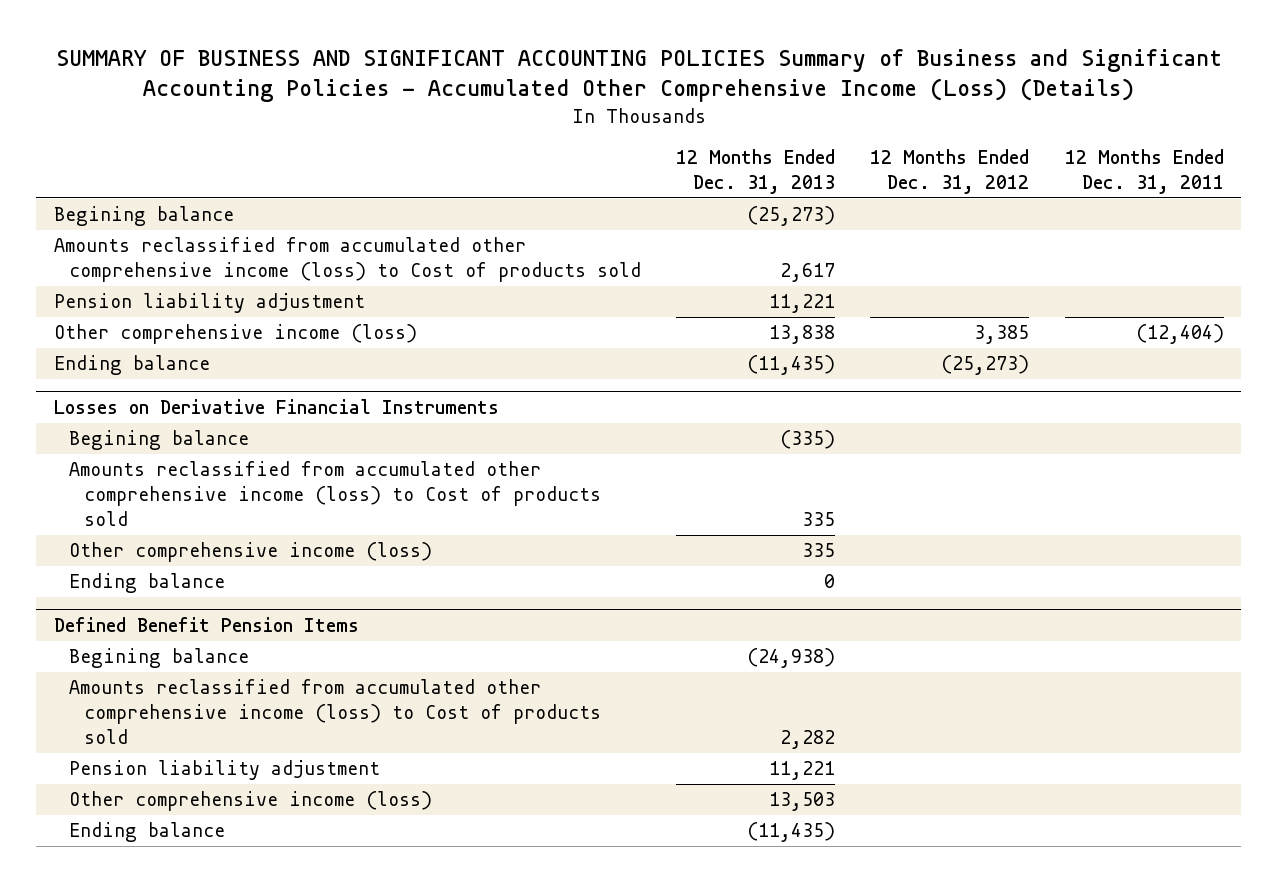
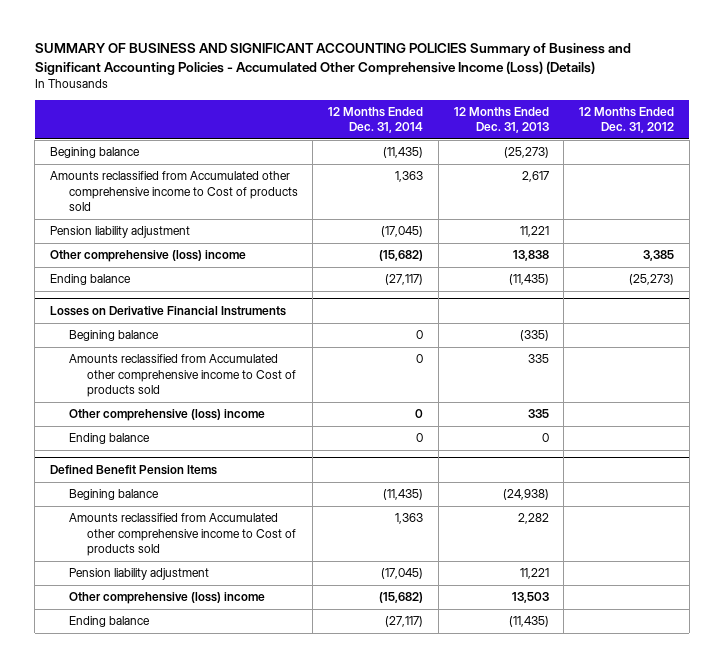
- | 12 Months Ended Dec. 31, 2013 | 12 Months Ended Dec. 31, 2012 | 12 Months Ended Dec. 31, 2011
+ | 12 Months Ended Dec. 31, 2014 | 12 Months Ended Dec. 31, 2013 | 12 Months Ended Dec. 31, 2012
- Amounts reclassified from accumulated other comprehensive income (loss) to Cost of products sold | 2,617 | |
+ Amounts reclassified from Accumulated other comprehensive income to Cost of products sold | 1,363 | 2,617 |
- Other comprehensive income (loss) | 13,838 | 3,385 | (12,404)
+ Other comprehensive (loss) income | (15,682) | 13,838 | 3,385
@ Losses on Derivative Financial Instruments
- Amounts reclassified from accumulated other comprehensive income (loss) to Cost of products sold | 335 | |
- Other comprehensive income (loss) | 335 | |
+ Amounts reclassified from Accumulated other comprehensive income to Cost of products sold | 0 | 335 |
+ Other comprehensive (loss) income | 0 | 335 |
@ Defined Benefit Pension Items
- Amounts reclassified from accumulated other comprehensive income (loss) to Cost of products sold | 2,282 | |
+ Amounts reclassified from Accumulated other comprehensive income to Cost of products sold | 1,363 | 2,282 |
- Other comprehensive income (loss) | 13,503 | |
+ Other comprehensive (loss) income | (15,682) | 13,503 |

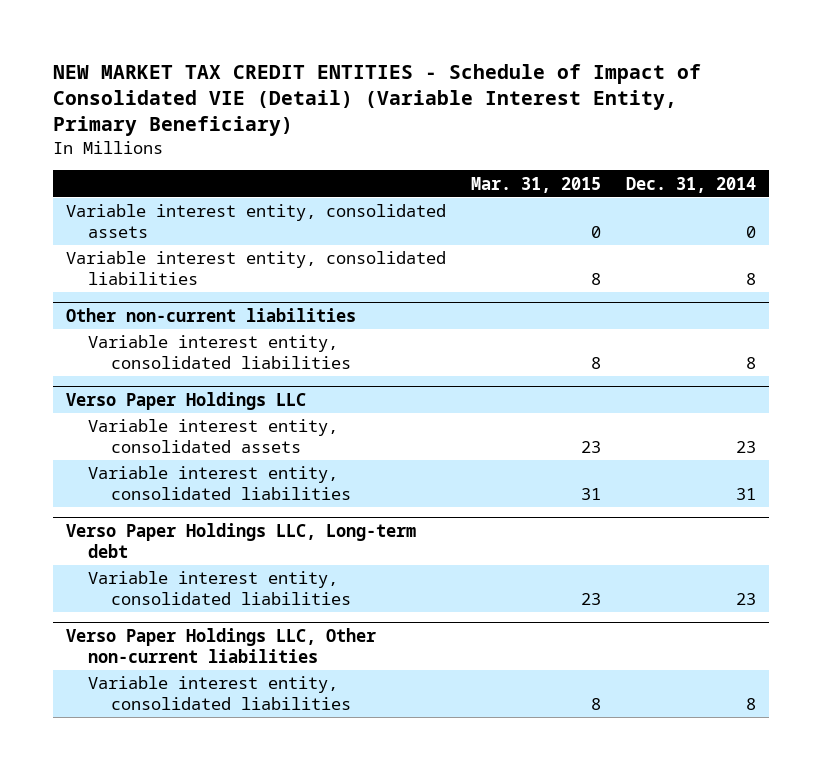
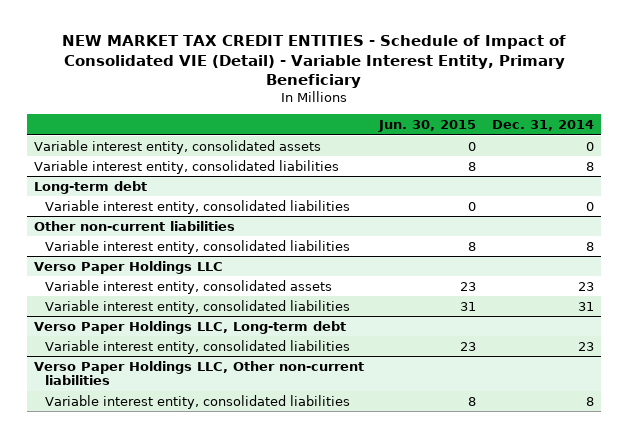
- NEW MARKET TAX CREDIT ENTITIES - Schedule of Impact of Consolidated VIE (Detail) (Variable Interest Entity, Primary Beneficiary)
+ NEW MARKET TAX CREDIT ENTITIES - Schedule of Impact of Consolidated VIE (Detail) - Variable Interest Entity, Primary Beneficiary
- | Mar. 31, 2015 | Dec. 31, 2014
+ | Jun. 30, 2015 | Dec. 31, 2014
+ Long-term debt
+ Variable interest entity, consolidated liabilities | 0 | 0

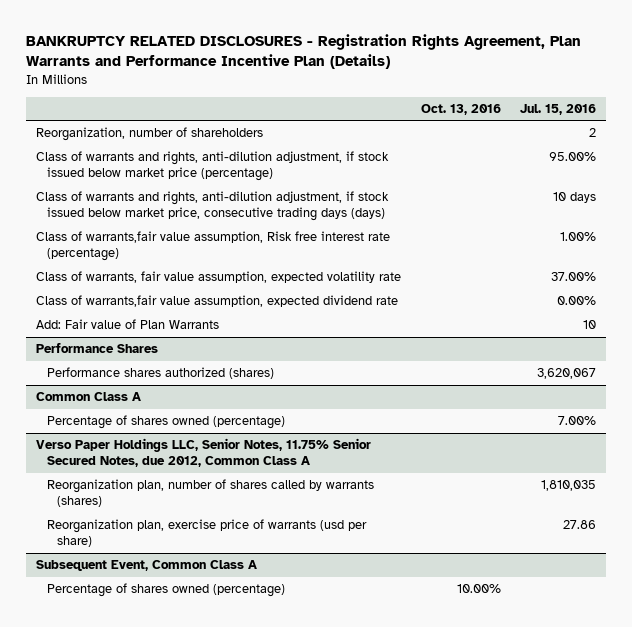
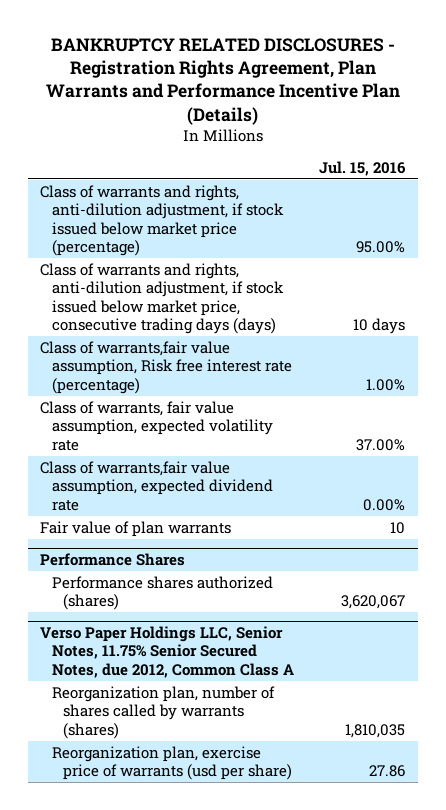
- | Oct. 13, 2016 | Jul. 15, 2016
+ | Jul. 15, 2016
- Reorganization, number of shareholders | | 2
- Add: Fair value of Plan Warrants | | 10
+ Fair value of plan warrants | 10
- Common Class A
- Percentage of shares owned (percentage) | | 7.00%
- Subsequent Event, Common Class A
- Percentage of shares owned (percentage) | 10.00% |

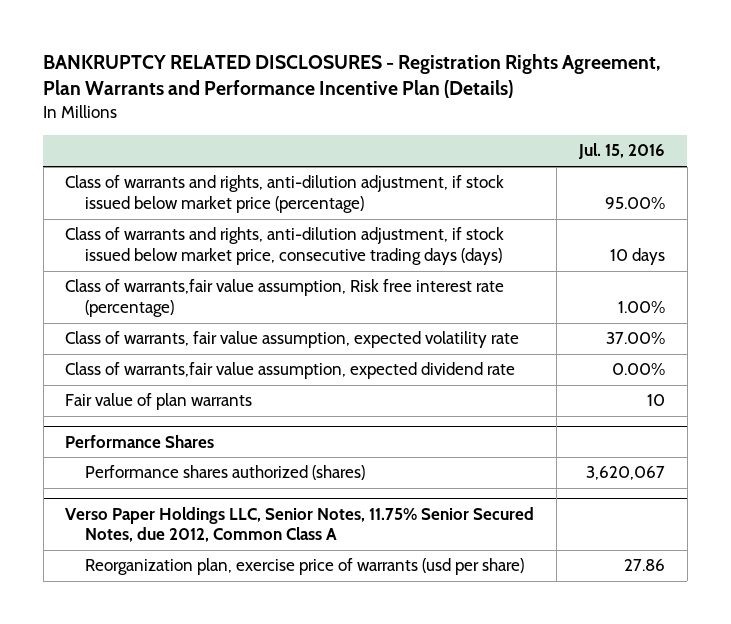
@ Verso Paper Holdings LLC, Senior Notes, 11.75% Senior Secured Notes, due 2012, Common Class A
- Reorganization plan, number of shares called by warrants (shares) | 1,810,035

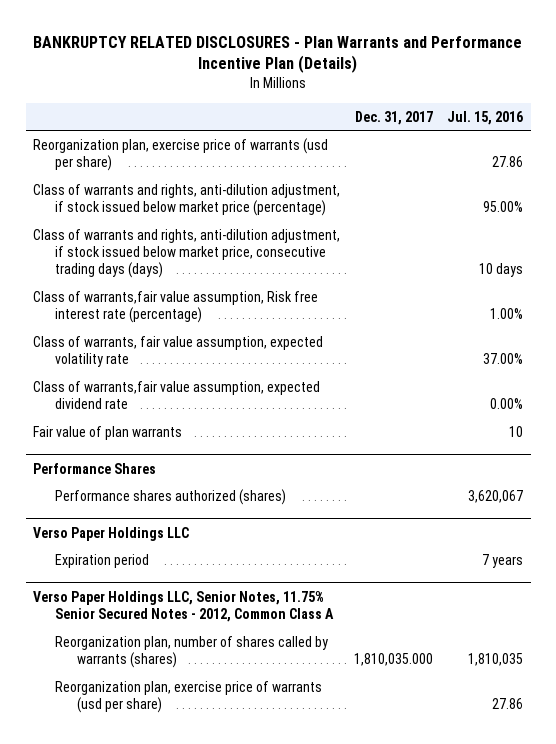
- BANKRUPTCY RELATED DISCLOSURES - Registration Rights Agreement, Plan Warrants and Performance Incentive Plan (Details)
+ BANKRUPTCY RELATED DISCLOSURES - Plan Warrants and Performance Incentive Plan (Details)
- | Jul. 15, 2016
+ | Dec. 31, 2017 | Jul. 15, 2016
+ Reorganization plan, exercise price of warrants (usd per share) | | 27.86
- Verso Paper Holdings LLC, Senior Notes, 11.75% Senior Secured Notes, due 2012, Common Class A
+ Verso Paper Holdings LLC
+ Expiration period | | 7 years
+ Verso Paper Holdings LLC, Senior Notes, 11.75% Senior Secured Notes - 2012, Common Class A
+ Reorganization plan, number of shares called by warrants (shares) | 1,810,035.000 | 1,810,035

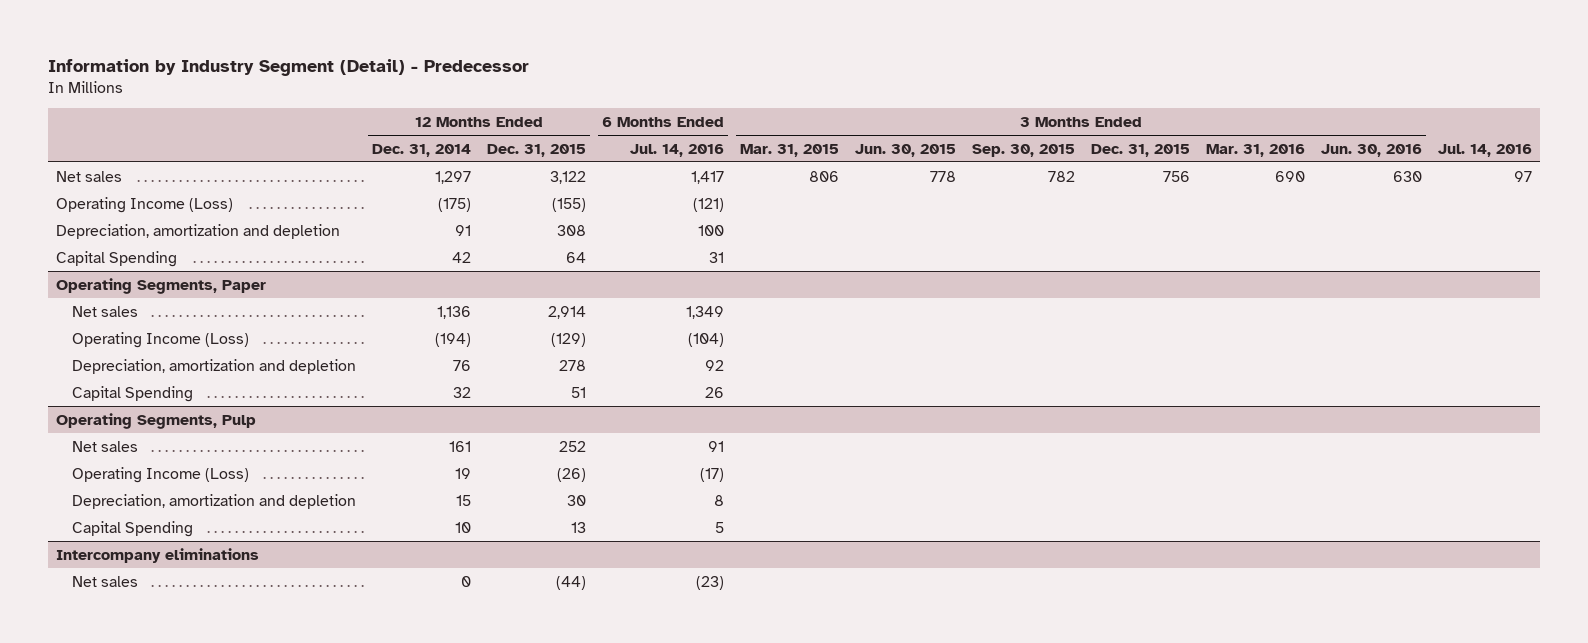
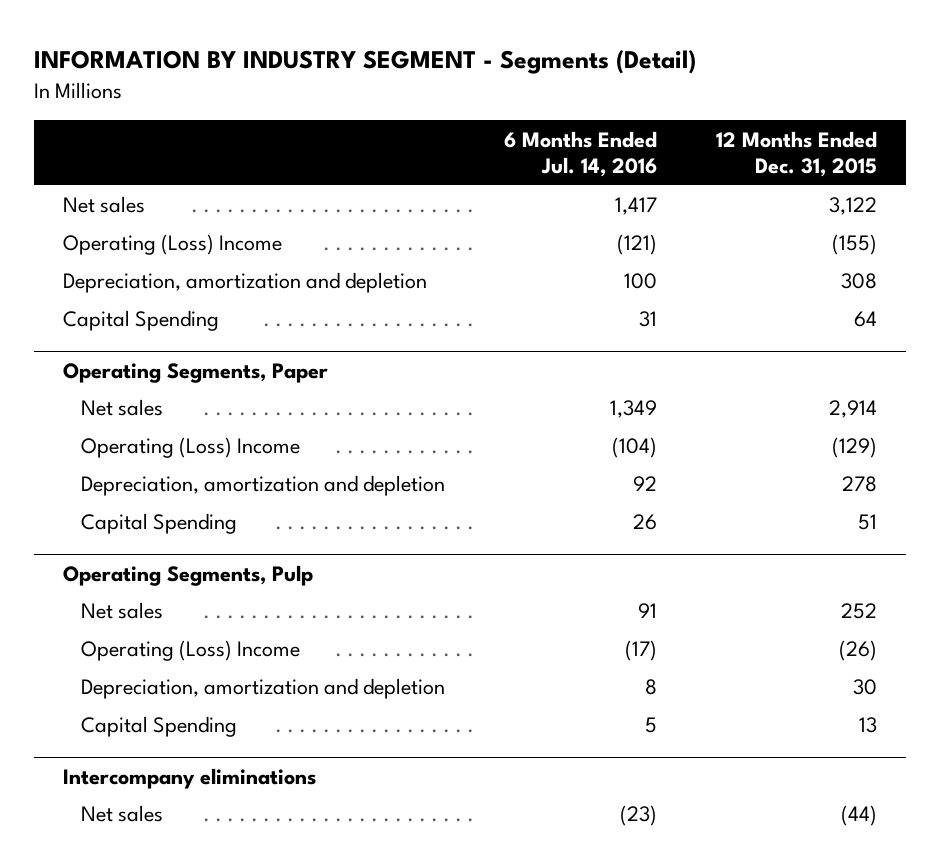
- Information by Industry Segment (Detail) - Predecessor
+ INFORMATION BY INDUSTRY SEGMENT - Segments (Detail)
- | 12 Months Ended Dec. 31, 2014 | 12 Months Ended Dec. 31, 2015 | 6 Months Ended Jul. 14, 2016 | 3 Months Ended Mar. 31, 2015 | 3 Months Ended Jun. 30, 2015 | 3 Months Ended Sep. 30, 2015 | 3 Months Ended Dec. 31, 2015 | 3 Months Ended Mar. 31, 2016 | 3 Months Ended Jun. 30, 2016 | Jul. 14, 2016
+ | 6 Months Ended Jul. 14, 2016 | 12 Months Ended Dec. 31, 2015
- Operating Income (Loss) | (175) | (155) | (121) | | | | | | |
+ Operating (Loss) Income | (121) | (155)
@ Operating Segments, Paper
- Operating Income (Loss) | (194) | (129) | (104) | | | | | | |
+ Operating (Loss) Income | (104) | (129)
@ Operating Segments, Pulp
- Operating Income (Loss) | 19 | (26) | (17) | | | | | | |
+ Operating (Loss) Income | (17) | (26)

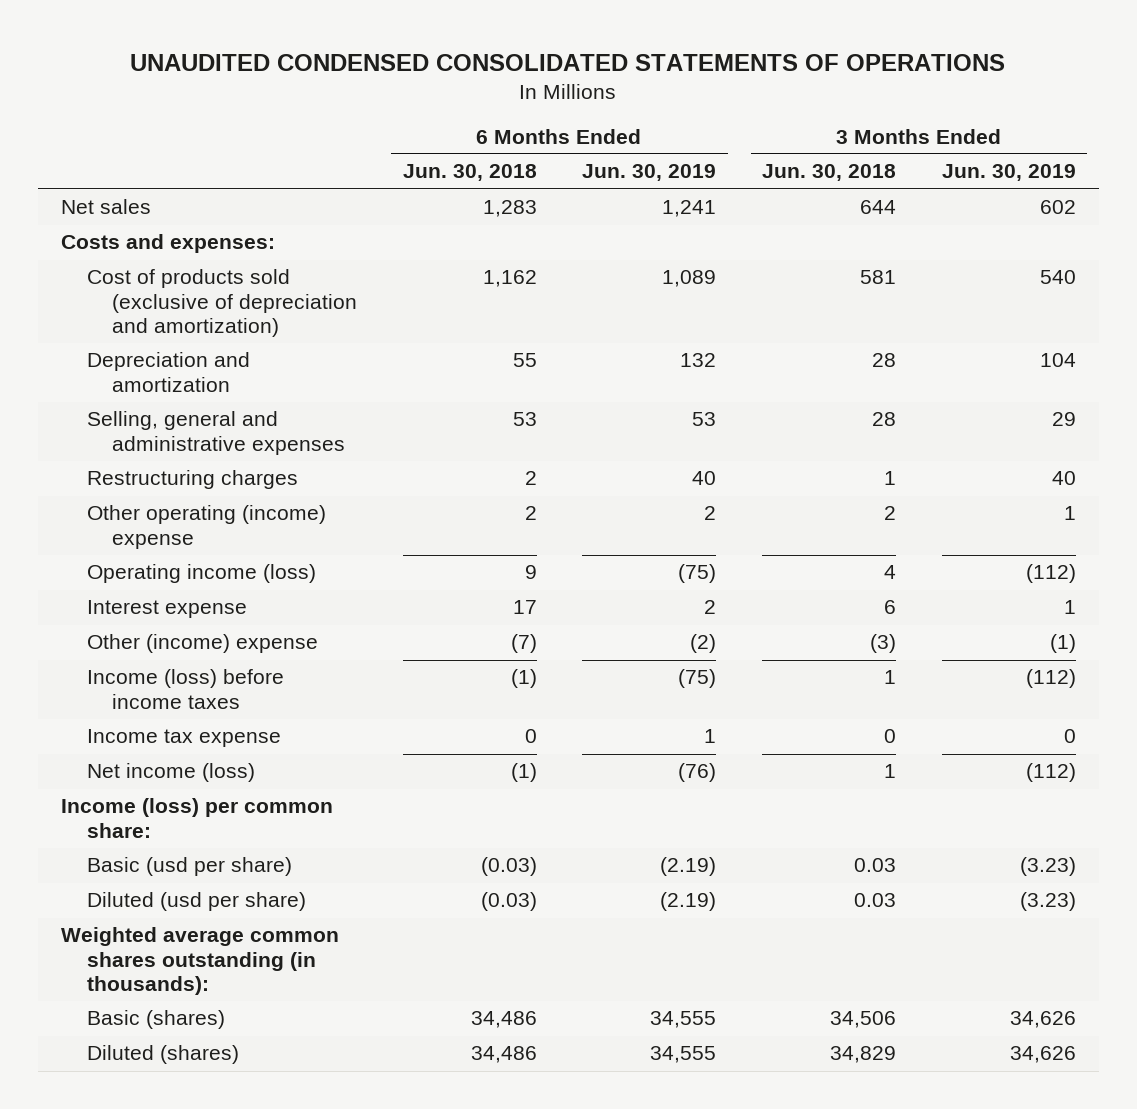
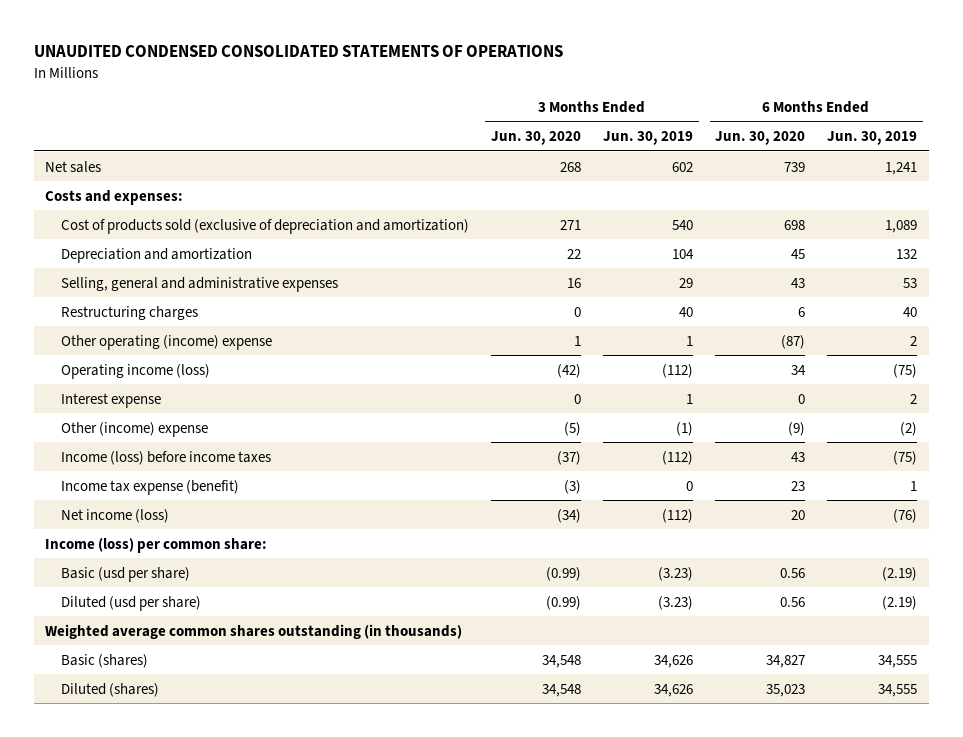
- | 6 Months Ended Jun. 30, 2018 | 6 Months Ended Jun. 30, 2019 | 3 Months Ended Jun. 30, 2018 | 3 Months Ended Jun. 30, 2019
+ | 3 Months Ended Jun. 30, 2020 | 3 Months Ended Jun. 30, 2019 | 6 Months Ended Jun. 30, 2020 | 6 Months Ended Jun. 30, 2019
- Income tax expense | 0 | 1 | 0 | 0
+ Income tax expense (benefit) | (3) | 0 | 23 | 1
- Weighted average common shares outstanding (in thousands):
+ Weighted average common shares outstanding (in thousands)

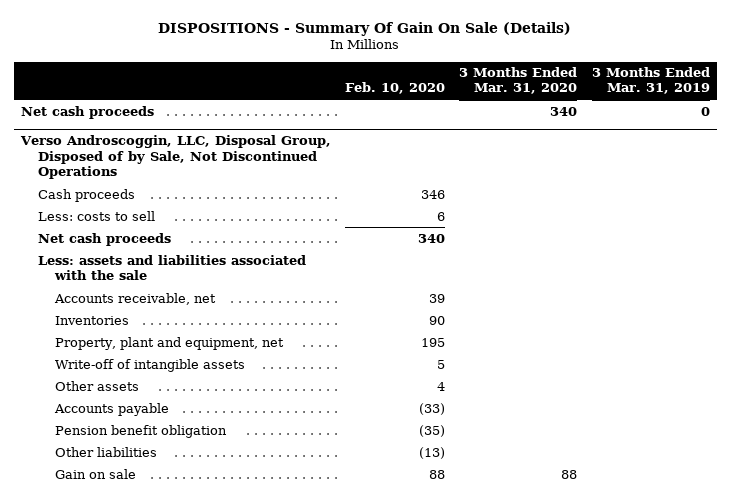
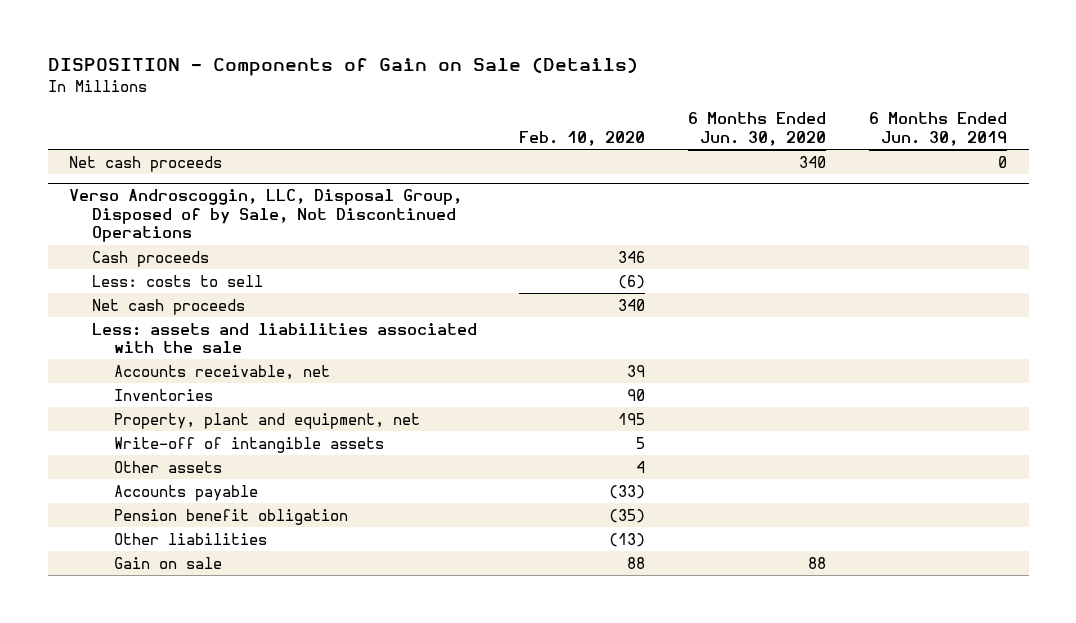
- DISPOSITIONS - Summary Of Gain On Sale (Details)
+ DISPOSITION - Components of Gain on Sale (Details)
- | Feb. 10, 2020 | 3 Months Ended Mar. 31, 2020 | 3 Months Ended Mar. 31, 2019
+ | Feb. 10, 2020 | 6 Months Ended Jun. 30, 2020 | 6 Months Ended Jun. 30, 2019
@ Verso Androscoggin, LLC, Disposal Group, Disposed of by Sale, Not Discontinued Operations
- Less: costs to sell | 6 | |
+ Less: costs to sell | (6) | |

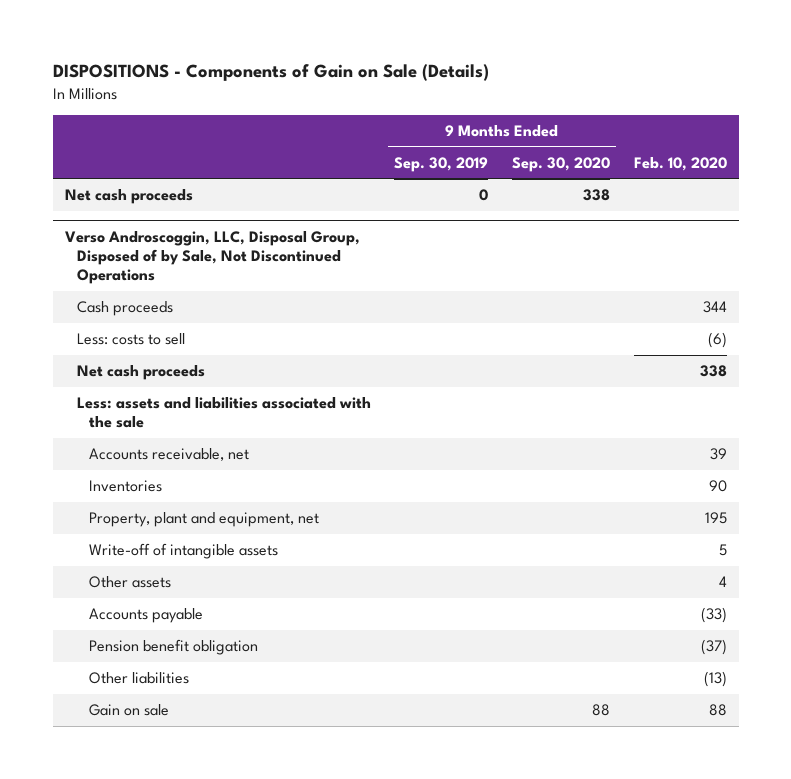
- DISPOSITION - Components of Gain on Sale (Details)
+ DISPOSITIONS - Components of Gain on Sale (Details)
- | Feb. 10, 2020 | 6 Months Ended Jun. 30, 2020 | 6 Months Ended Jun. 30, 2019
+ | 9 Months Ended Sep. 30, 2019 | 9 Months Ended Sep. 30, 2020 | Feb. 10, 2020
@ Verso Androscoggin, LLC, Disposal Group, Disposed of by Sale, Not Discontinued Operations
- Cash proceeds | 346 | |
+ Cash proceeds | | | 344
- Net cash proceeds | 340 | |
+ Net cash proceeds | | | 338
- Pension benefit obligation | (35) | |
+ Pension benefit obligation | | | (37)

